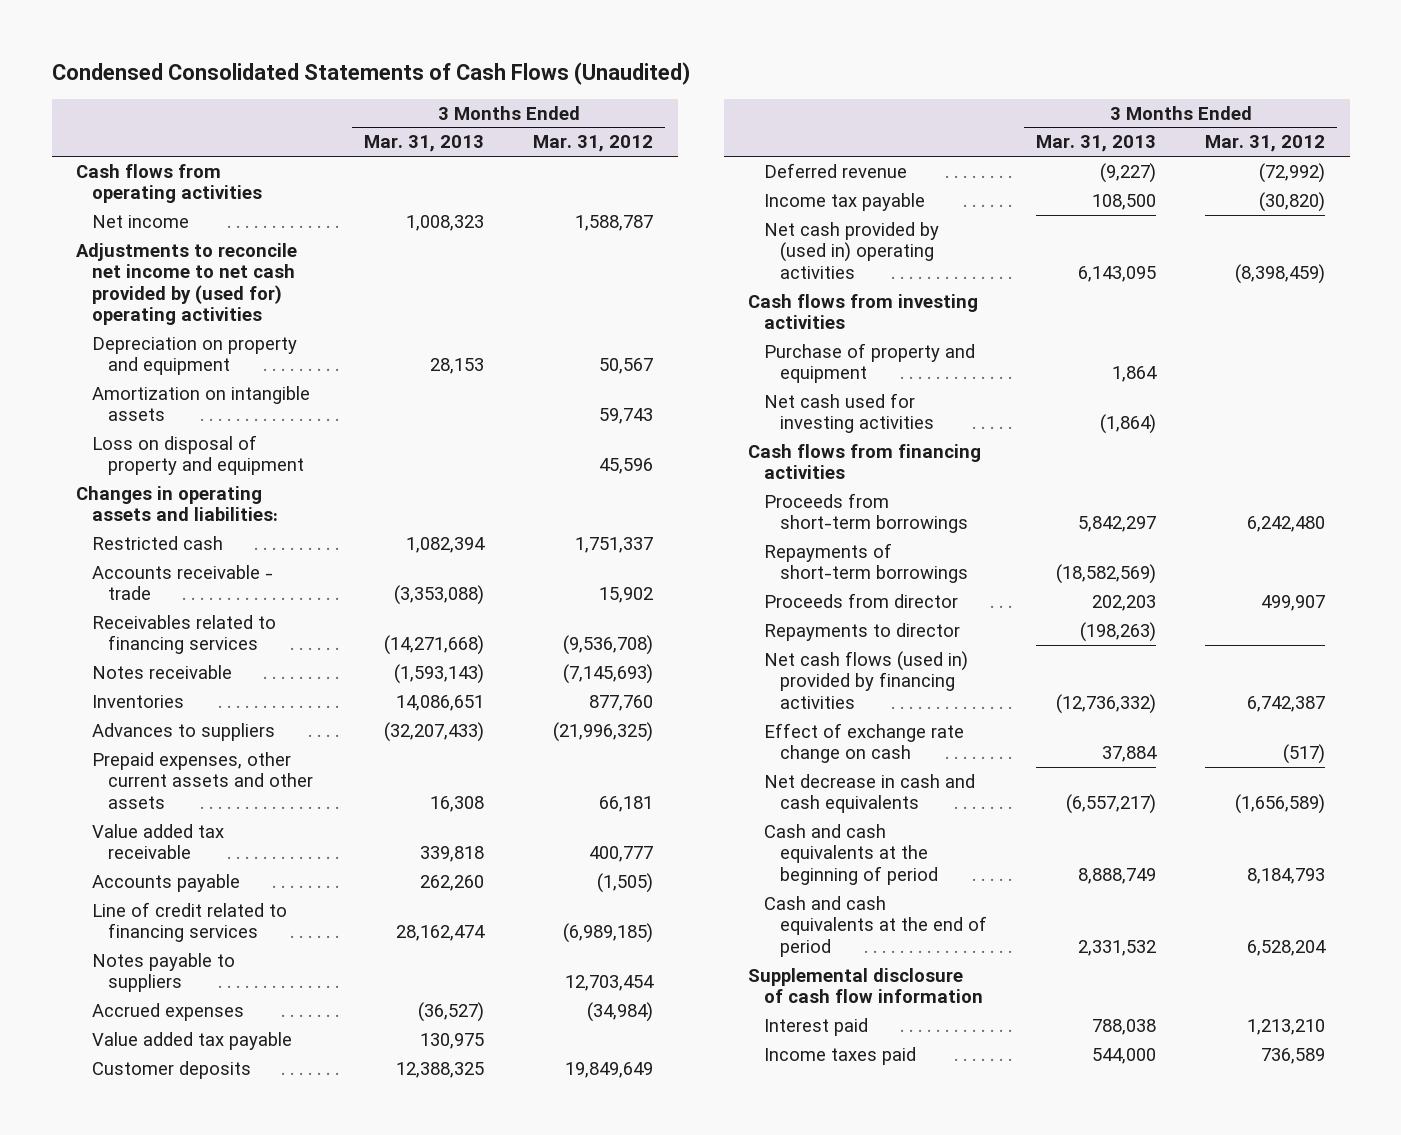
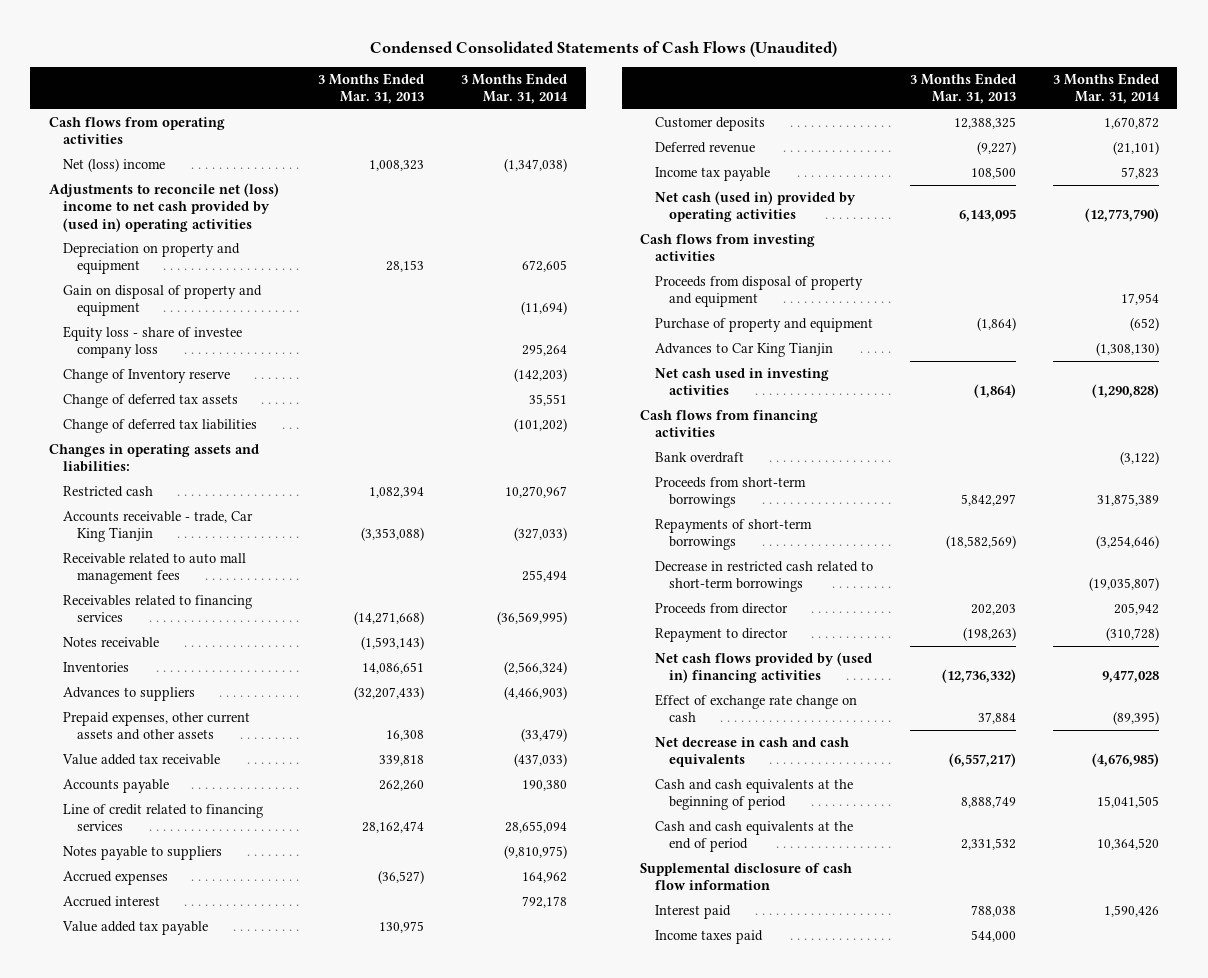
- | 3 Months Ended Mar. 31, 2013 | 3 Months Ended Mar. 31, 2012
+ | 3 Months Ended Mar. 31, 2013 | 3 Months Ended Mar. 31, 2014
- Net income | 1,008,323 | 1,588,787
- Adjustments to reconcile net income to net cash provided by (used for) operating activities
+ Net (loss) income | 1,008,323 | (1,347,038)
+ Adjustments to reconcile net (loss) income to net cash provided by (used in) operating activities
- Amortization on intangible assets | | 59,743
- Loss on disposal of property and equipment | | 45,596
+ Gain on disposal of property and equipment | | (11,694)
+ Equity loss - share of investee company loss | | 295,264
+ Change of Inventory reserve | | (142,203)
+ Change of deferred tax assets | | 35,551
+ Change of deferred tax liabilities | | (101,202)
- Accounts receivable - trade | (3,353,088) | 15,902
+ Accounts receivable - trade, Car King Tianjin | (3,353,088) | (327,033)
+ Receivable related to auto mall management fees | | 255,494
+ Accrued interest | | 792,178
- Net cash provided by (used in) operating activities | 6,143,095 | (8,398,459)
+ Net cash (used in) provided by operating activities | 6,143,095 | (12,773,790)
- Purchase of property and equipment | 1,864 |
- Net cash used for investing activities | (1,864) |
+ Proceeds from disposal of property and equipment | | 17,954
+ Purchase of property and equipment | (1,864) | (652)
+ Advances to Car King Tianjin | | (1,308,130)
+ Net cash used in investing activities | (1,864) | (1,290,828)
+ Bank overdraft | | (3,122)
+ Decrease in restricted cash related to short-term borrowings | | (19,035,807)
- Repayments to director | (198,263) |
- Net cash flows (used in) provided by financing activities | (12,736,332) | 6,742,387
+ Repayment to director | (198,263) | (310,728)
+ Net cash flows provided by (used in) financing activities | (12,736,332) | 9,477,028

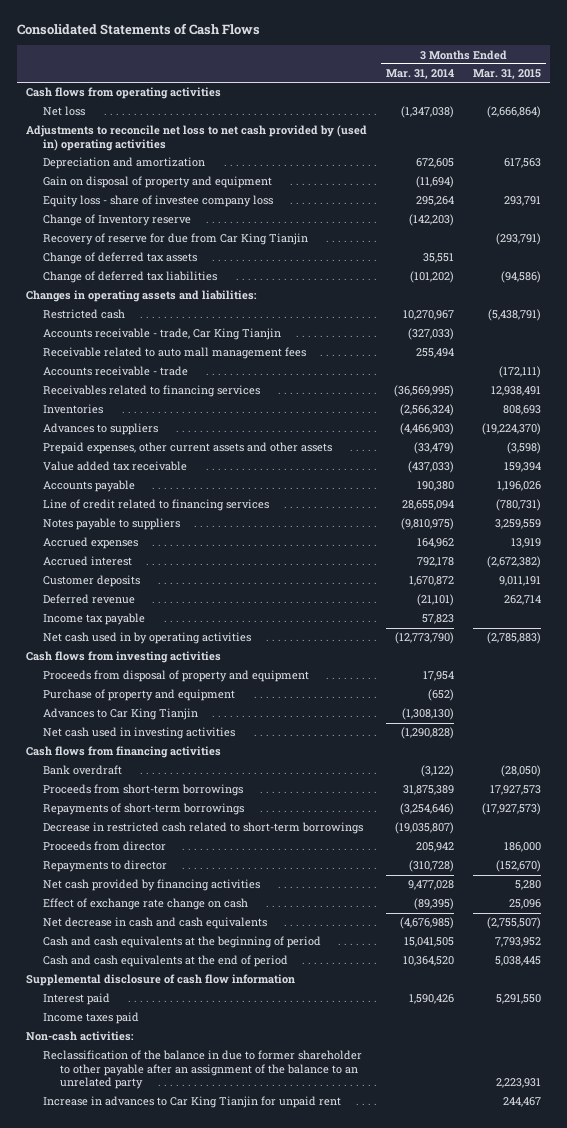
- Condensed Consolidated Statements of Cash Flows (Unaudited)
+ Consolidated Statements of Cash Flows
- | 3 Months Ended Mar. 31, 2013 | 3 Months Ended Mar. 31, 2014
+ | 3 Months Ended Mar. 31, 2014 | 3 Months Ended Mar. 31, 2015
- Net (loss) income | 1,008,323 | (1,347,038)
- Adjustments to reconcile net (loss) income to net cash provided by (used in) operating activities
- Depreciation on property and equipment | 28,153 | 672,605
+ Net loss | (1,347,038) | (2,666,864)
+ Adjustments to reconcile net loss to net cash provided by (used in) operating activities
+ Depreciation and amortization | 672,605 | 617,563
+ Recovery of reserve for due from Car King Tianjin | | (293,791)
+ Accounts receivable - trade | | (172,111)
- Notes receivable | (1,593,143) |
- Value added tax payable | 130,975 |
- Net cash (used in) provided by operating activities | 6,143,095 | (12,773,790)
+ Net cash used in by operating activities | (12,773,790) | (2,785,883)
- Repayment to director | (198,263) | (310,728)
- Net cash flows provided by (used in) financing activities | (12,736,332) | 9,477,028
+ Repayments to director | (310,728) | (152,670)
+ Net cash provided by financing activities | 9,477,028 | 5,280
+ Non-cash activities:
+ Reclassification of the balance in due to former shareholder to other payable after an assignment of the balance to an unrelated party | | 2,223,931
+ Increase in advances to Car King Tianjin for unpaid rent | | 244,467

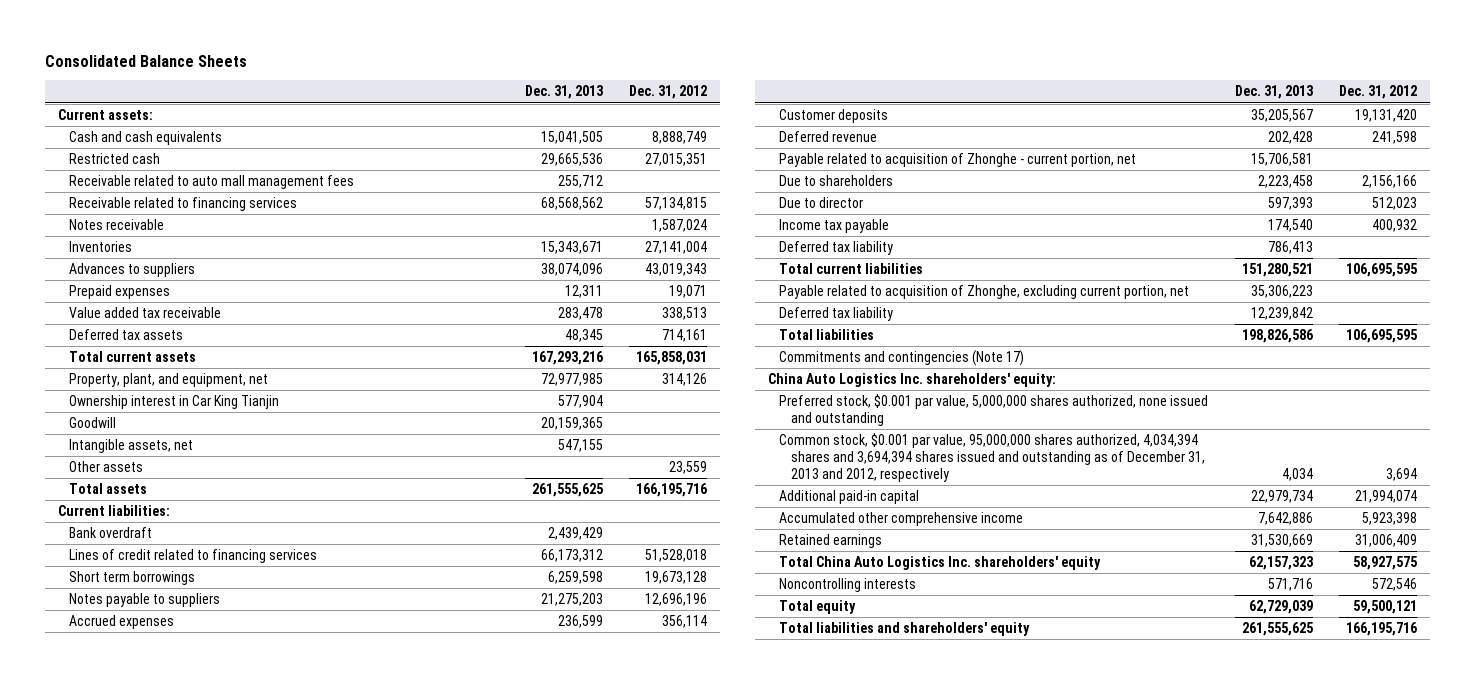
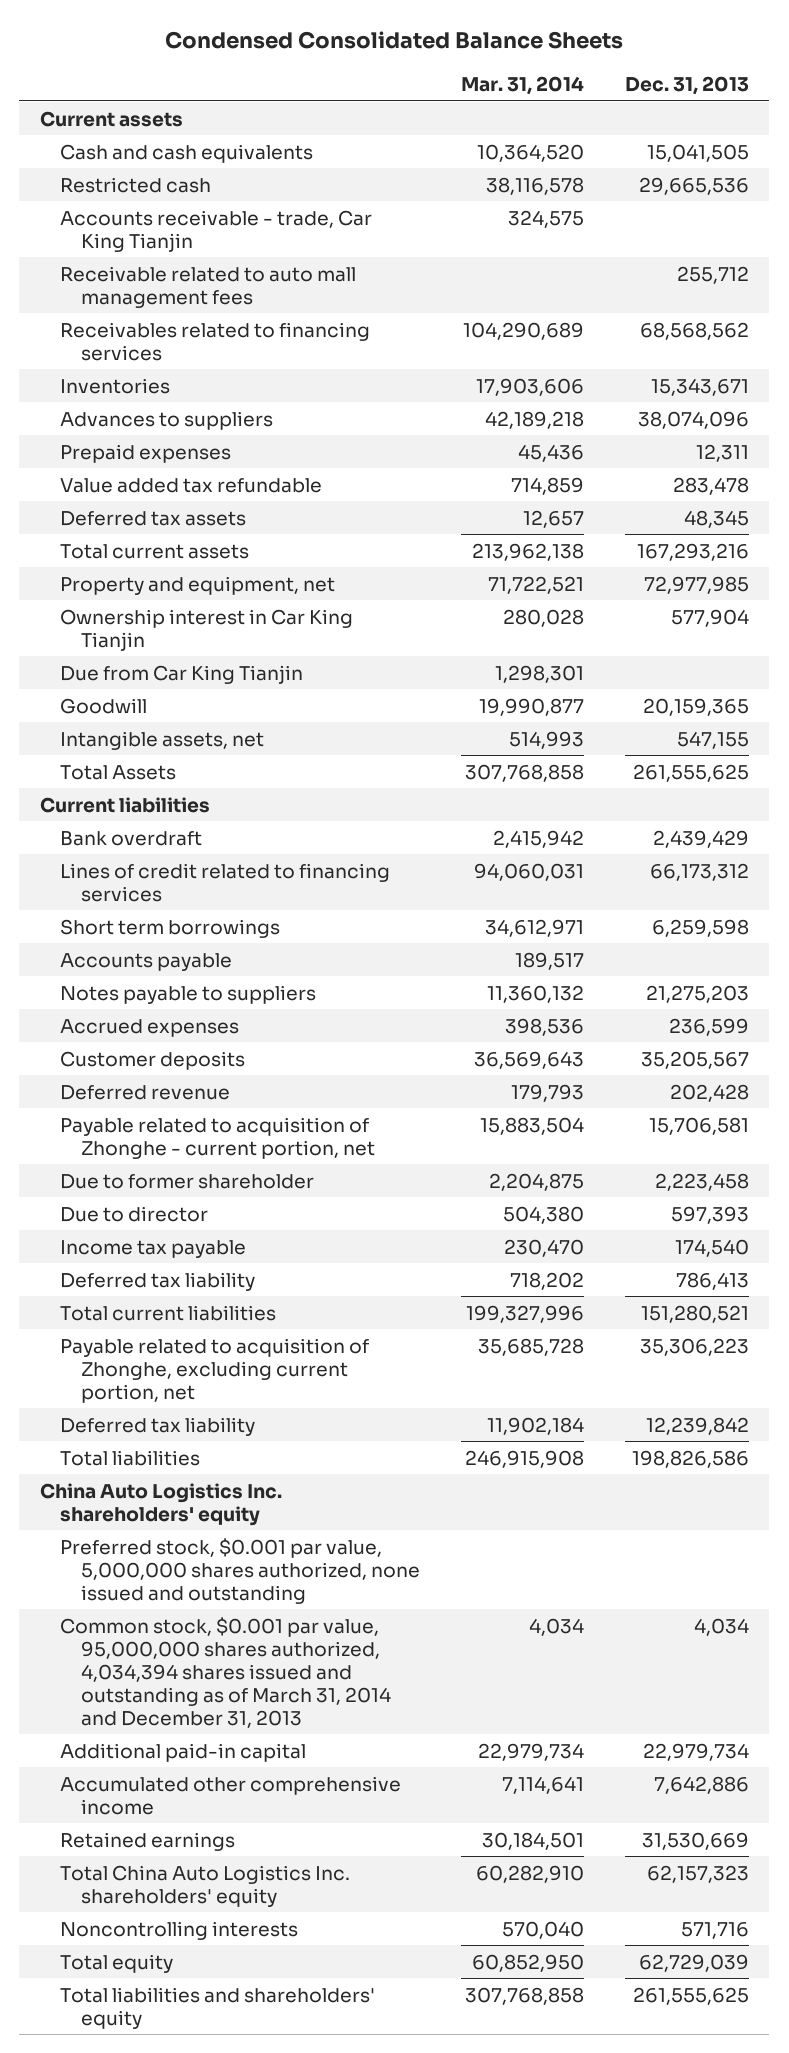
- Consolidated Balance Sheets
+ Condensed Consolidated Balance Sheets
- | Dec. 31, 2013 | Dec. 31, 2012
+ | Mar. 31, 2014 | Dec. 31, 2013
- Current assets:
+ Current assets
+ Accounts receivable - trade, Car King Tianjin | 324,575 |
- Receivable related to financing services | 68,568,562 | 57,134,815
- Notes receivable | | 1,587,024
+ Receivables related to financing services | 104,290,689 | 68,568,562
- Value added tax receivable | 283,478 | 338,513
+ Value added tax refundable | 714,859 | 283,478
- Property, plant, and equipment, net | 72,977,985 | 314,126
+ Property and equipment, net | 71,722,521 | 72,977,985
+ Due from Car King Tianjin | 1,298,301 |
- Other assets | | 23,559
- Total assets | 261,555,625 | 166,195,716
- Current liabilities:
+ Total Assets | 307,768,858 | 261,555,625
+ Current liabilities
+ Accounts payable | 189,517 |
- Due to shareholders | 2,223,458 | 2,156,166
+ Due to former shareholder | 2,204,875 | 2,223,458
- Commitments and contingencies (Note 17)
- China Auto Logistics Inc. shareholders' equity:
+ China Auto Logistics Inc. shareholders' equity
- Common stock, $0.001 par value, 95,000,000 shares authorized, 4,034,394 shares and 3,694,394 shares issued and outstanding as of December 31, 2013 and 2012, respectively | 4,034 | 3,694
+ Common stock, $0.001 par value, 95,000,000 shares authorized, 4,034,394 shares issued and outstanding as of March 31, 2014 and December 31, 2013 | 4,034 | 4,034

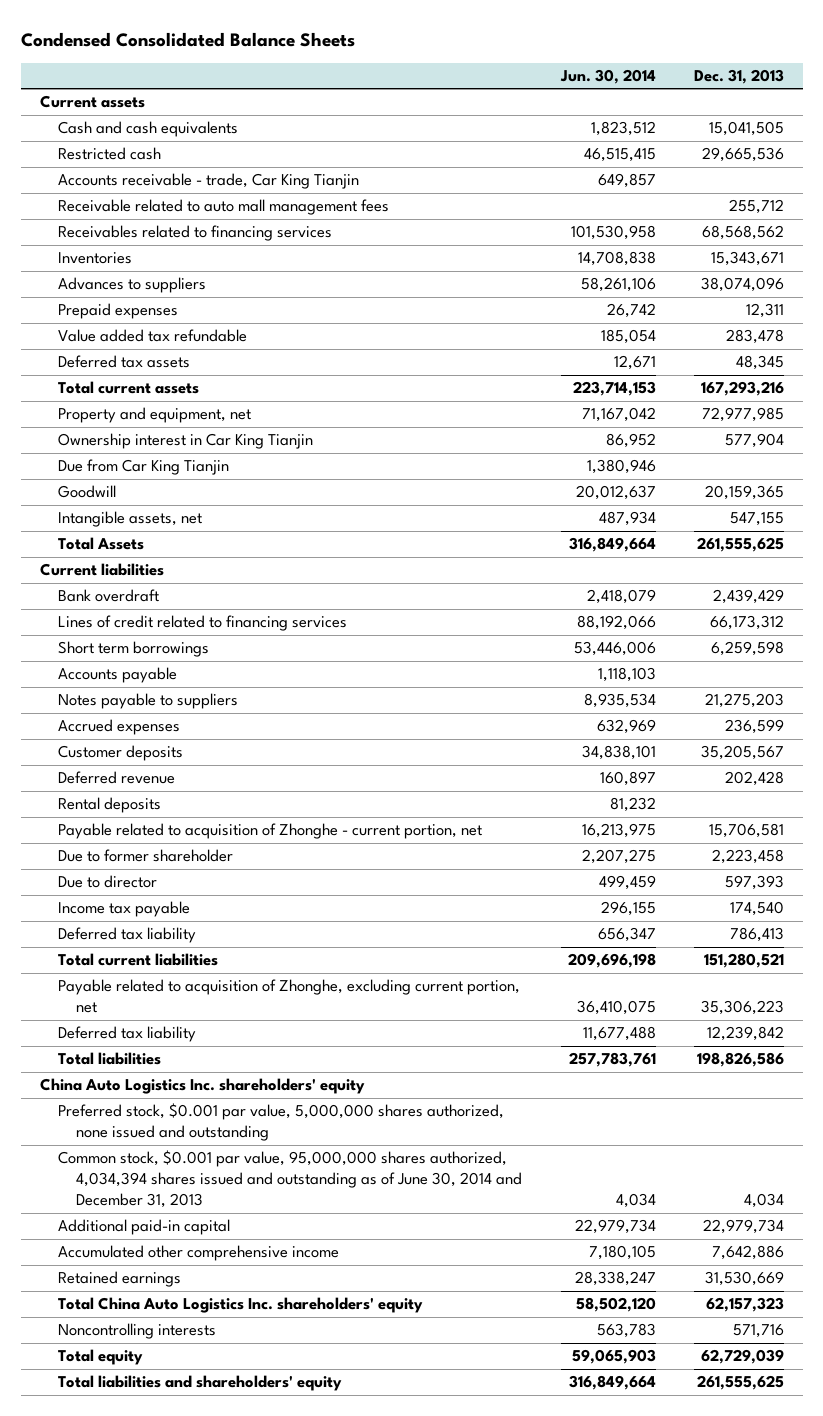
- | Mar. 31, 2014 | Dec. 31, 2013
+ | Jun. 30, 2014 | Dec. 31, 2013
+ Rental deposits | 81,232 |
- Common stock, $0.001 par value, 95,000,000 shares authorized, 4,034,394 shares issued and outstanding as of March 31, 2014 and December 31, 2013 | 4,034 | 4,034
+ Common stock, $0.001 par value, 95,000,000 shares authorized, 4,034,394 shares issued and outstanding as of June 30, 2014 and December 31, 2013 | 4,034 | 4,034

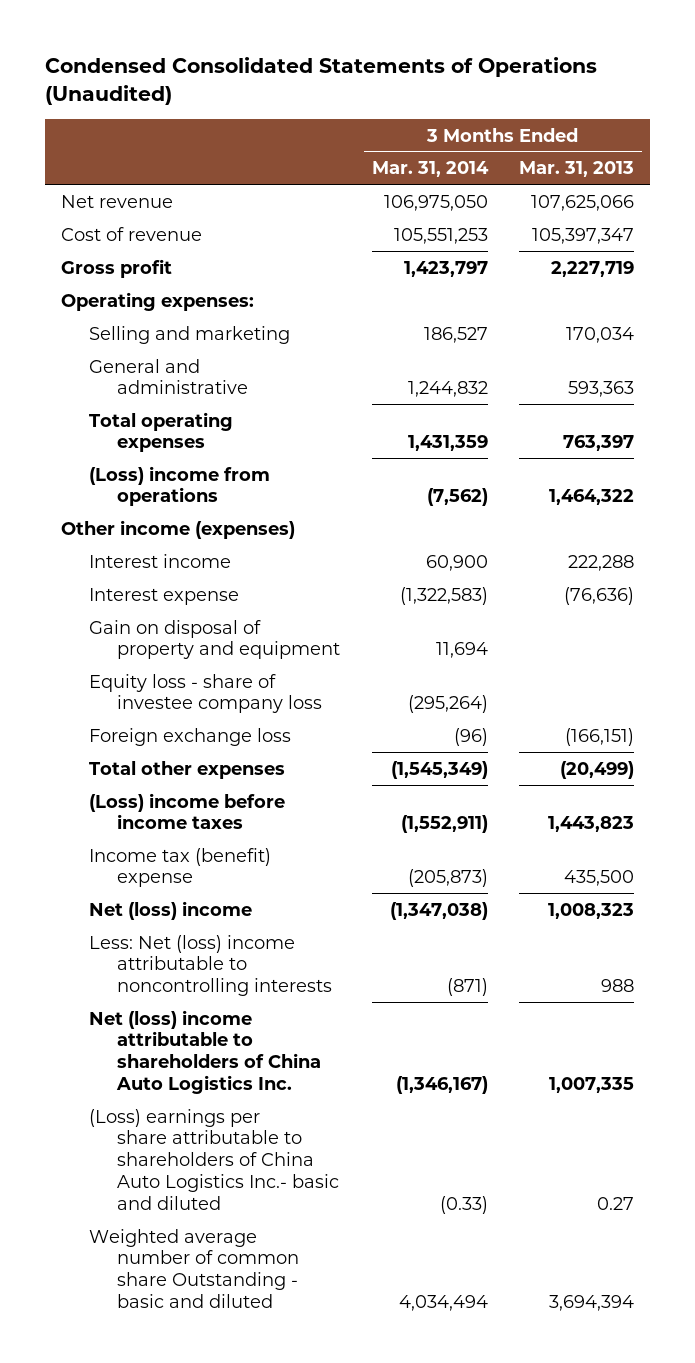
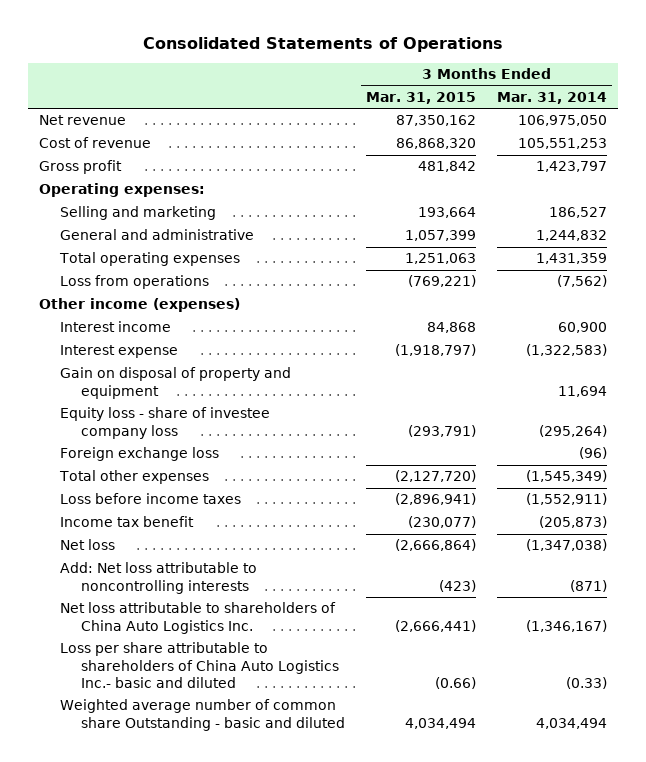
- Condensed Consolidated Statements of Operations (Unaudited)
+ Consolidated Statements of Operations
- | 3 Months Ended Mar. 31, 2014 | 3 Months Ended Mar. 31, 2013
+ | 3 Months Ended Mar. 31, 2015 | 3 Months Ended Mar. 31, 2014
- (Loss) income from operations | (7,562) | 1,464,322
+ Loss from operations | (769,221) | (7,562)
- (Loss) income before income taxes | (1,552,911) | 1,443,823
- Income tax (benefit) expense | (205,873) | 435,500
- Net (loss) income | (1,347,038) | 1,008,323
- Less: Net (loss) income attributable to noncontrolling interests | (871) | 988
- Net (loss) income attributable to shareholders of China Auto Logistics Inc. | (1,346,167) | 1,007,335
- (Loss) earnings per share attributable to shareholders of China Auto Logistics Inc.- basic and diluted | (0.33) | 0.27
+ Loss before income taxes | (2,896,941) | (1,552,911)
+ Income tax benefit | (230,077) | (205,873)
+ Net loss | (2,666,864) | (1,347,038)
+ Add: Net loss attributable to noncontrolling interests | (423) | (871)
+ Net loss attributable to shareholders of China Auto Logistics Inc. | (2,666,441) | (1,346,167)
+ Loss per share attributable to shareholders of China Auto Logistics Inc.- basic and diluted | (0.66) | (0.33)

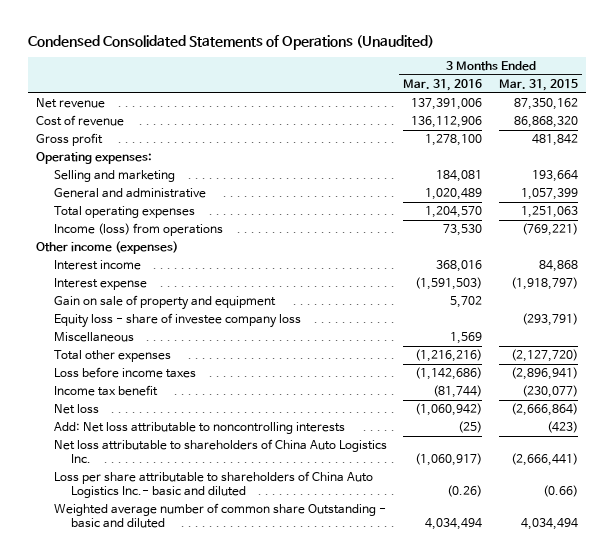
- Consolidated Statements of Operations
+ Condensed Consolidated Statements of Operations (Unaudited)
- | 3 Months Ended Mar. 31, 2015 | 3 Months Ended Mar. 31, 2014
+ | 3 Months Ended Mar. 31, 2016 | 3 Months Ended Mar. 31, 2015
- Loss from operations | (769,221) | (7,562)
+ Income (loss) from operations | 73,530 | (769,221)
- Gain on disposal of property and equipment | | 11,694
+ Gain on sale of property and equipment | 5,702 |
- Foreign exchange loss | | (96)
+ Miscellaneous | 1,569 |

